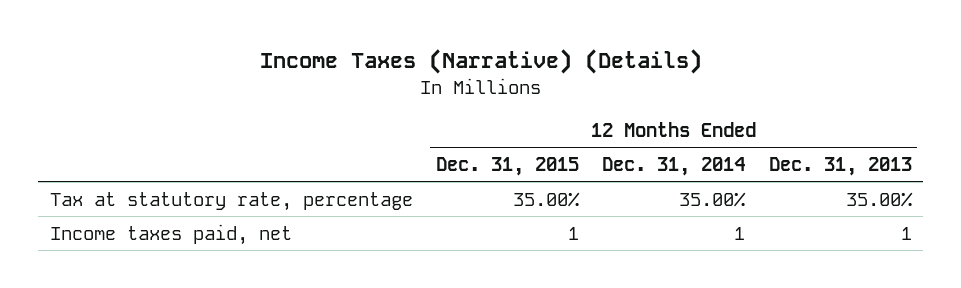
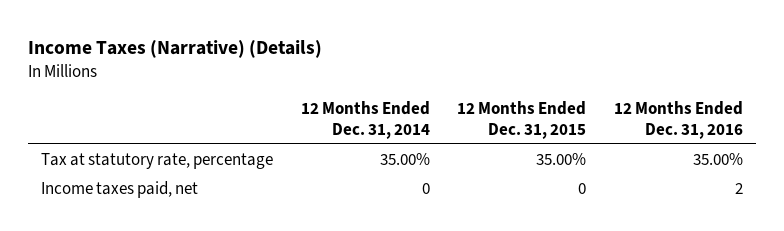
- | 12 Months Ended Dec. 31, 2015 | 12 Months Ended Dec. 31, 2014 | 12 Months Ended Dec. 31, 2013
+ | 12 Months Ended Dec. 31, 2014 | 12 Months Ended Dec. 31, 2015 | 12 Months Ended Dec. 31, 2016
- Income taxes paid, net | 1 | 1 | 1
+ Income taxes paid, net | 0 | 0 | 2

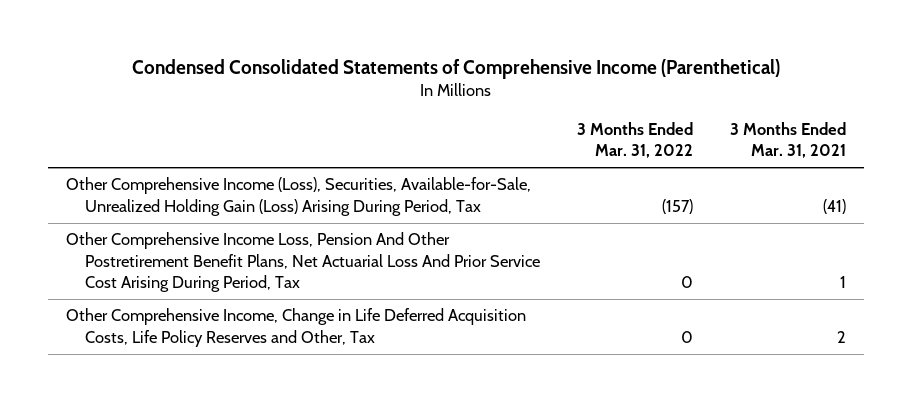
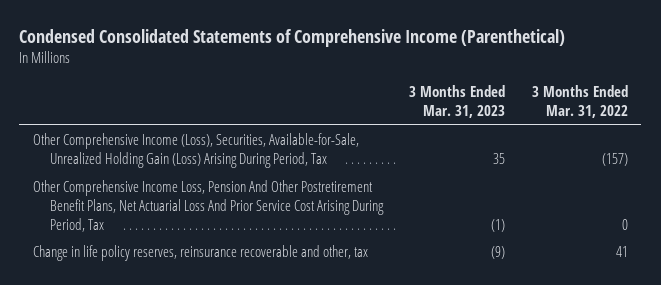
- | 3 Months Ended Mar. 31, 2022 | 3 Months Ended Mar. 31, 2021
+ | 3 Months Ended Mar. 31, 2023 | 3 Months Ended Mar. 31, 2022
- Other Comprehensive Income, Change in Life Deferred Acquisition Costs, Life Policy Reserves and Other, Tax | 0 | 2
+ Change in life policy reserves, reinsurance recoverable and other, tax | (9) | 41

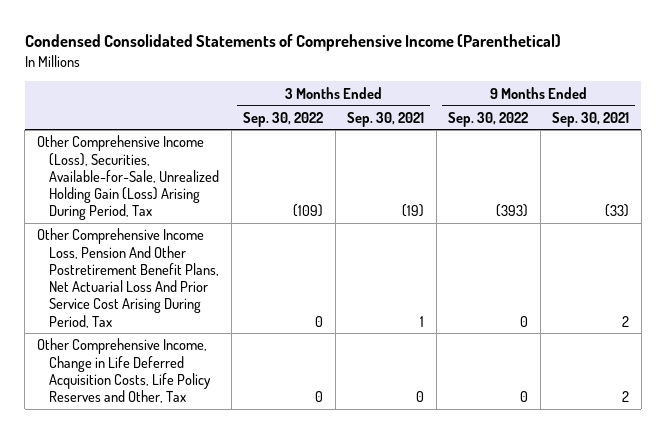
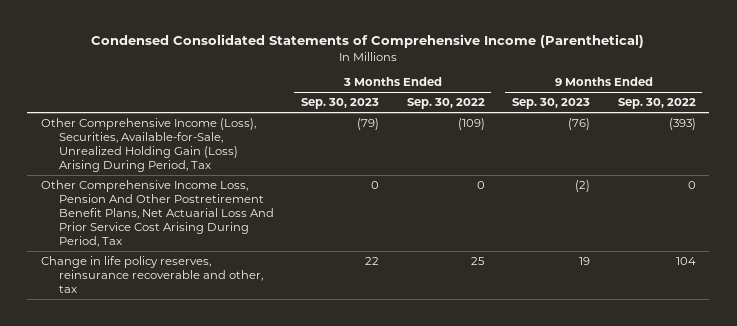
- | 3 Months Ended Sep. 30, 2022 | 3 Months Ended Sep. 30, 2021 | 9 Months Ended Sep. 30, 2022 | 9 Months Ended Sep. 30, 2021
+ | 3 Months Ended Sep. 30, 2023 | 3 Months Ended Sep. 30, 2022 | 9 Months Ended Sep. 30, 2023 | 9 Months Ended Sep. 30, 2022
- Other Comprehensive Income, Change in Life Deferred Acquisition Costs, Life Policy Reserves and Other, Tax | 0 | 0 | 0 | 2
+ Change in life policy reserves, reinsurance recoverable and other, tax | 22 | 25 | 19 | 104

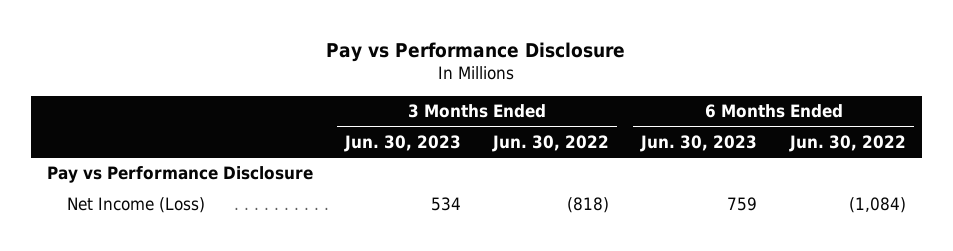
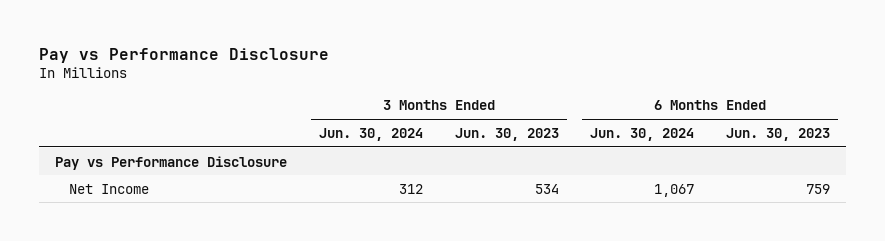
- | 3 Months Ended Jun. 30, 2023 | 3 Months Ended Jun. 30, 2022 | 6 Months Ended Jun. 30, 2023 | 6 Months Ended Jun. 30, 2022
+ | 3 Months Ended Jun. 30, 2024 | 3 Months Ended Jun. 30, 2023 | 6 Months Ended Jun. 30, 2024 | 6 Months Ended Jun. 30, 2023
- Net Income (Loss) | 534 | (818) | 759 | (1,084)
+ Net Income | 312 | 534 | 1,067 | 759

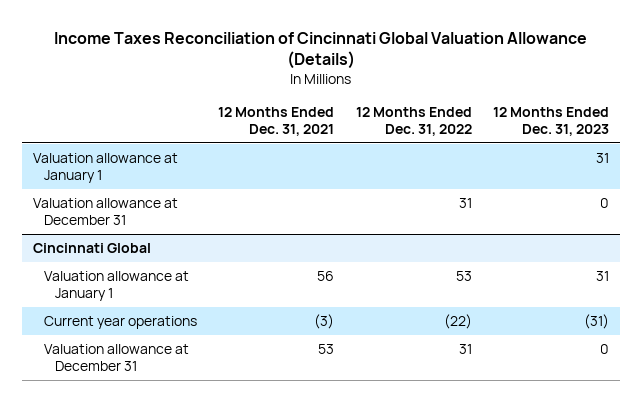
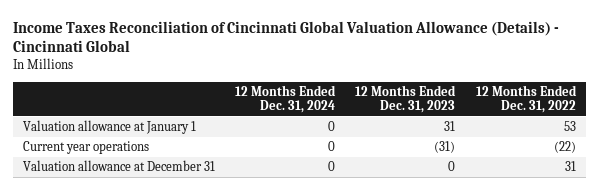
- Income Taxes Reconciliation of Cincinnati Global Valuation Allowance (Details)
+ Income Taxes Reconciliation of Cincinnati Global Valuation Allowance (Details) - Cincinnati Global
- | 12 Months Ended Dec. 31, 2021 | 12 Months Ended Dec. 31, 2022 | 12 Months Ended Dec. 31, 2023
+ | 12 Months Ended Dec. 31, 2024 | 12 Months Ended Dec. 31, 2023 | 12 Months Ended Dec. 31, 2022
- Valuation allowance at January 1 | | | 31
- Valuation allowance at December 31 | | 31 | 0
- Cincinnati Global

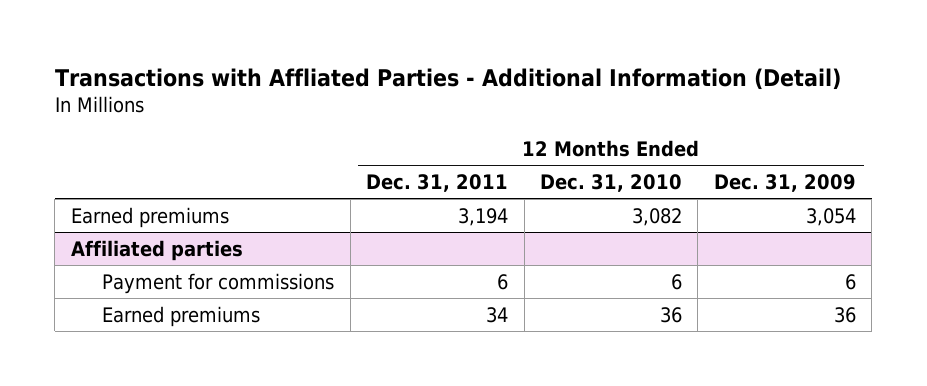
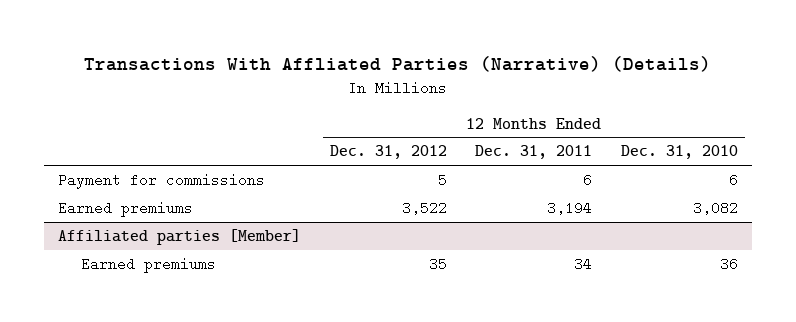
- Transactions with Affliated Parties - Additional Information (Detail)
+ Transactions With Affliated Parties (Narrative) (Details)
- | 12 Months Ended Dec. 31, 2011 | 12 Months Ended Dec. 31, 2010 | 12 Months Ended Dec. 31, 2009
+ | 12 Months Ended Dec. 31, 2012 | 12 Months Ended Dec. 31, 2011 | 12 Months Ended Dec. 31, 2010
- Affiliated parties
moved down: Earned premiums | 3,522 | 3,194 | 3,082
+ Affiliated parties [Member]

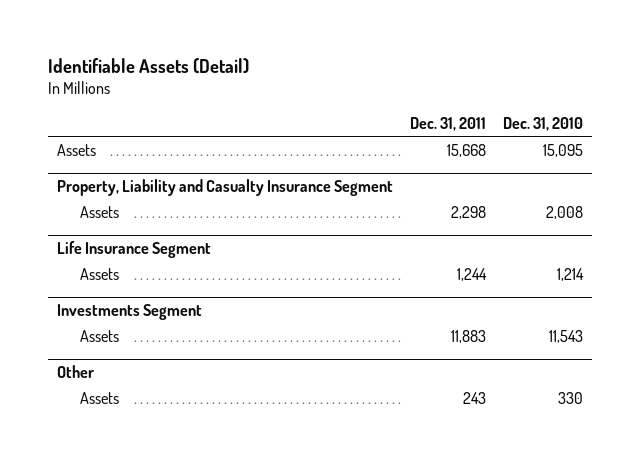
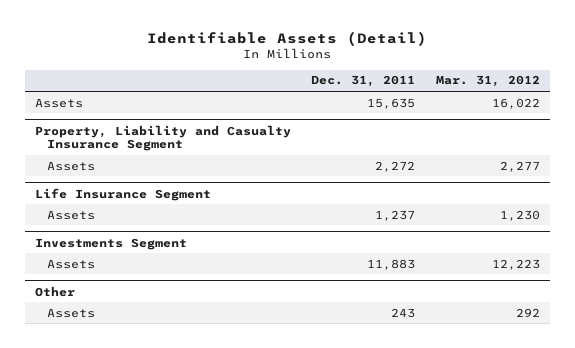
- | Dec. 31, 2011 | Dec. 31, 2010
+ | Dec. 31, 2011 | Mar. 31, 2012
- Assets | 15,668 | 15,095
+ Assets | 15,635 | 16,022
@ Property, Liability and Casualty Insurance Segment
- Assets | 2,298 | 2,008
+ Assets | 2,272 | 2,277
@ Life Insurance Segment
- Assets | 1,244 | 1,214
+ Assets | 1,237 | 1,230

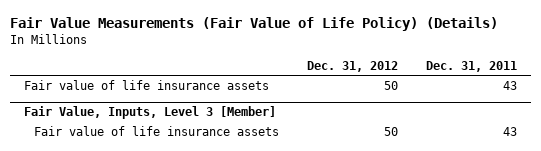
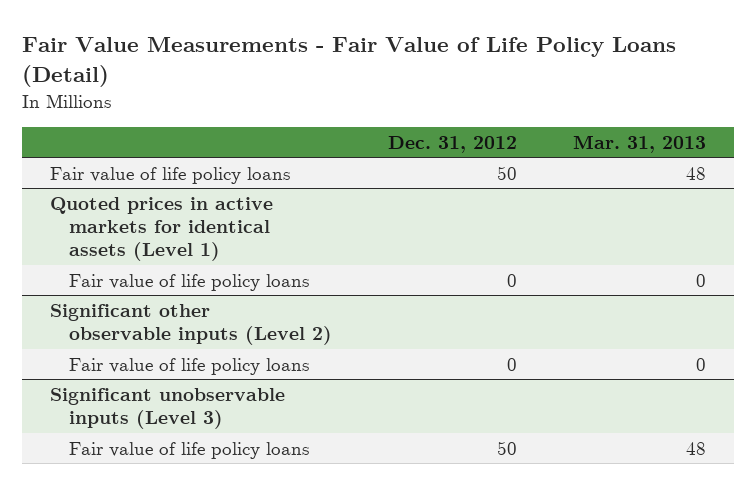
- Fair Value Measurements (Fair Value of Life Policy) (Details)
+ Fair Value Measurements - Fair Value of Life Policy Loans (Detail)
- | Dec. 31, 2012 | Dec. 31, 2011
+ | Dec. 31, 2012 | Mar. 31, 2013
- Fair value of life insurance assets | 50 | 43
- Fair Value, Inputs, Level 3 [Member]
- Fair value of life insurance assets | 50 | 43
+ Fair value of life policy loans | 50 | 48
+ Quoted prices in active markets for identical assets (Level 1)
+ Fair value of life policy loans | 0 | 0
+ Significant other observable inputs (Level 2)
+ Fair value of life policy loans | 0 | 0
+ Significant unobservable inputs (Level 3)
+ Fair value of life policy loans | 50 | 48

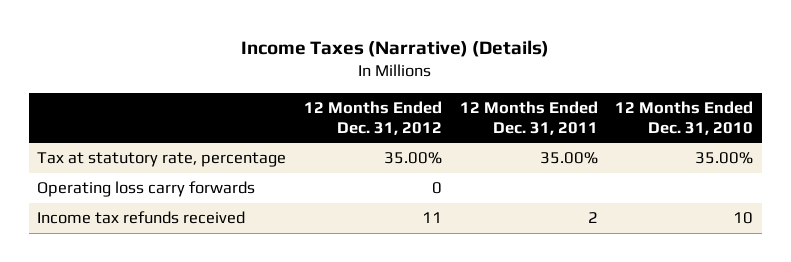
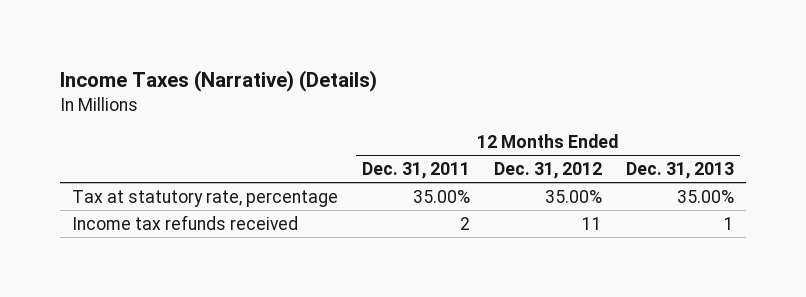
- | 12 Months Ended Dec. 31, 2012 | 12 Months Ended Dec. 31, 2011 | 12 Months Ended Dec. 31, 2010
+ | 12 Months Ended Dec. 31, 2011 | 12 Months Ended Dec. 31, 2012 | 12 Months Ended Dec. 31, 2013
- Operating loss carry forwards | 0 | |

